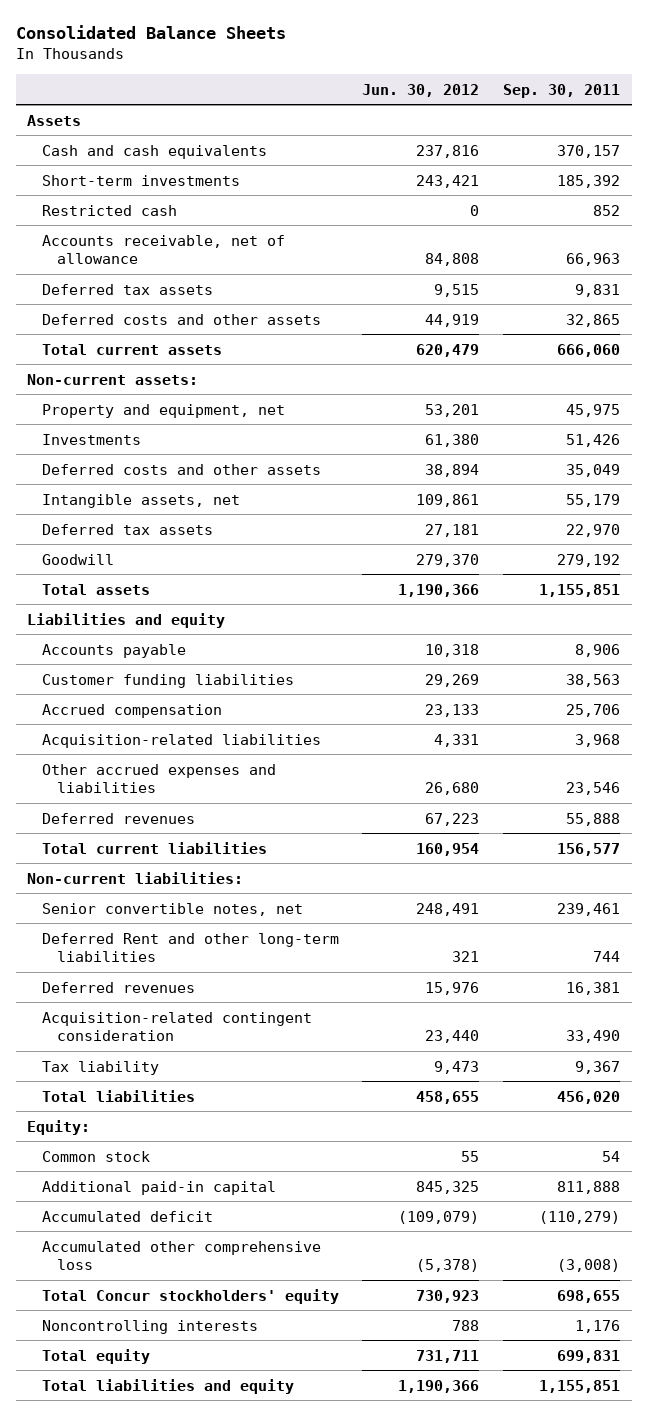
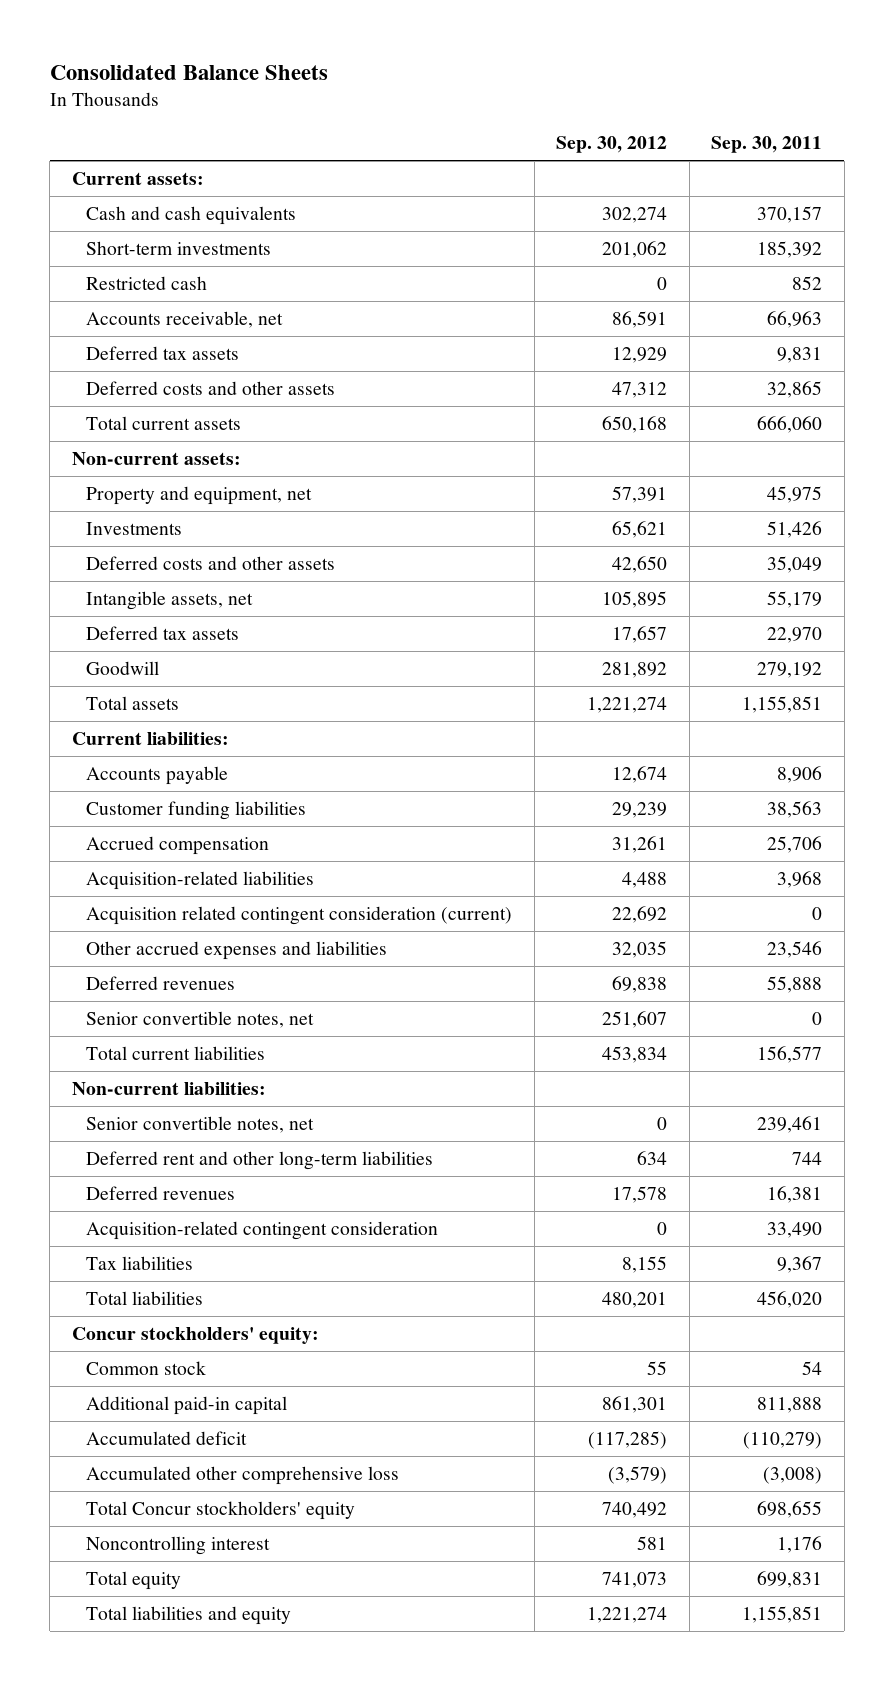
- | Jun. 30, 2012 | Sep. 30, 2011
+ | Sep. 30, 2012 | Sep. 30, 2011
- Assets
+ Current assets:
- Accounts receivable, net of allowance | 84,808 | 66,963
+ Accounts receivable, net | 86,591 | 66,963
- Liabilities and equity
+ Current liabilities:
+ Acquisition related contingent consideration (current) | 22,692 | 0
+ Senior convertible notes, net | 251,607 | 0
- Deferred Rent and other long-term liabilities | 321 | 744
+ Deferred rent and other long-term liabilities | 634 | 744
- Tax liability | 9,473 | 9,367
+ Tax liabilities | 8,155 | 9,367
- Equity:
+ Concur stockholders' equity:
- Noncontrolling interests | 788 | 1,176
+ Noncontrolling interest | 581 | 1,176

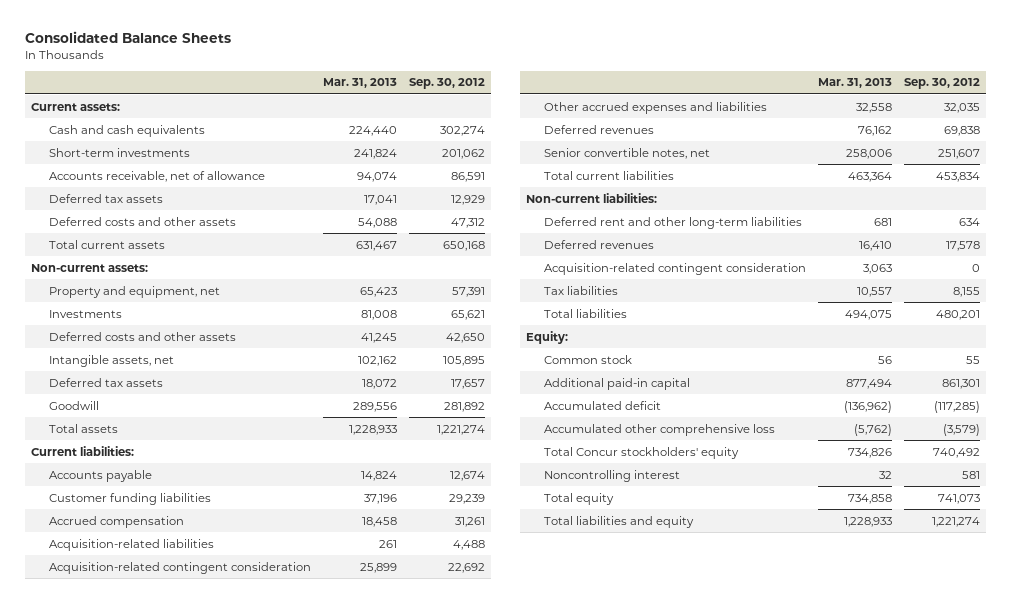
- | Sep. 30, 2012 | Sep. 30, 2011
+ | Mar. 31, 2013 | Sep. 30, 2012
- Restricted cash | 0 | 852
- Accounts receivable, net | 86,591 | 66,963
+ Accounts receivable, net of allowance | 94,074 | 86,591
- Acquisition related contingent consideration (current) | 22,692 | 0
+ Acquisition-related contingent consideration | 25,899 | 22,692
- Senior convertible notes, net | 0 | 239,461
- Concur stockholders' equity:
+ Equity:

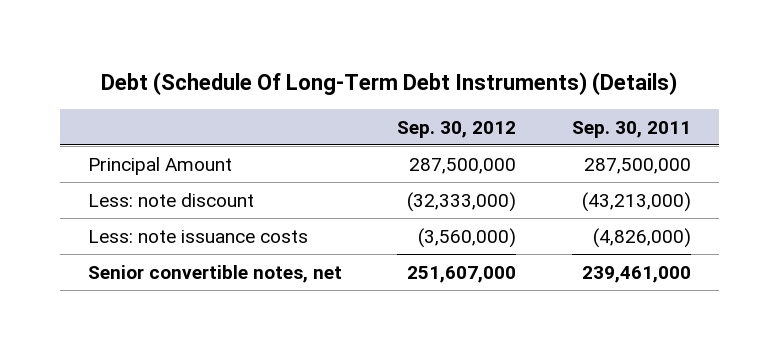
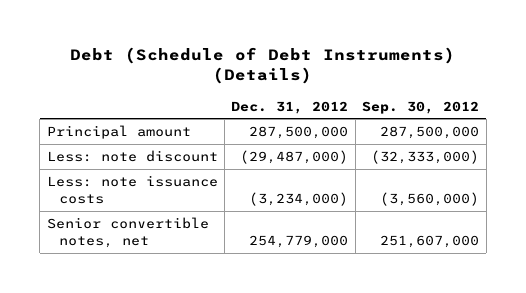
- Debt (Schedule Of Long-Term Debt Instruments) (Details)
+ Debt (Schedule of Debt Instruments) (Details)
- | Sep. 30, 2012 | Sep. 30, 2011
+ | Dec. 31, 2012 | Sep. 30, 2012
- Principal Amount | 287,500,000 | 287,500,000
+ Principal amount | 287,500,000 | 287,500,000

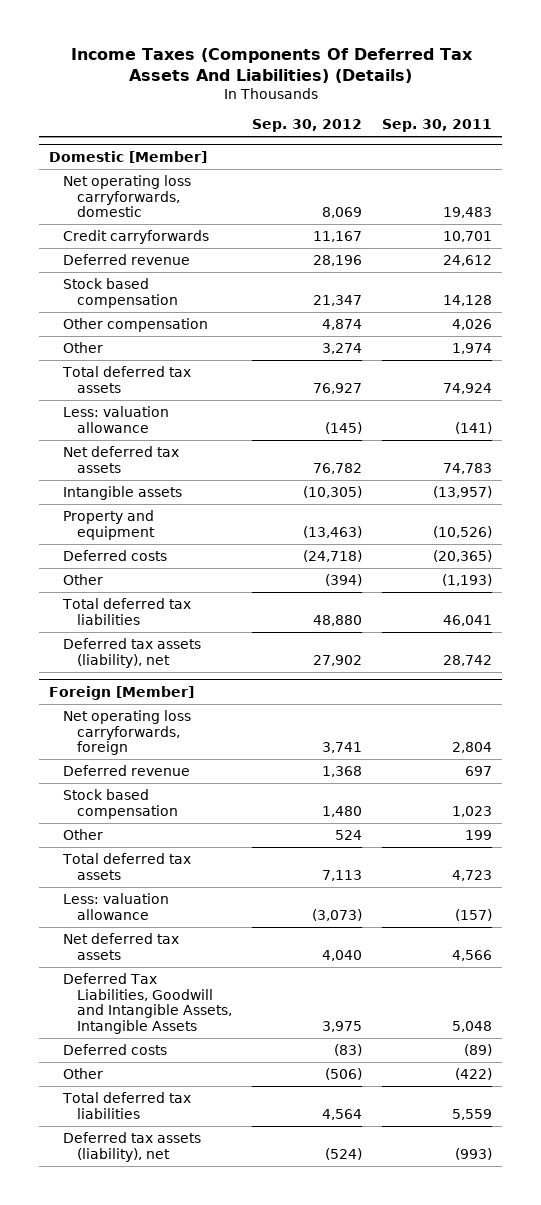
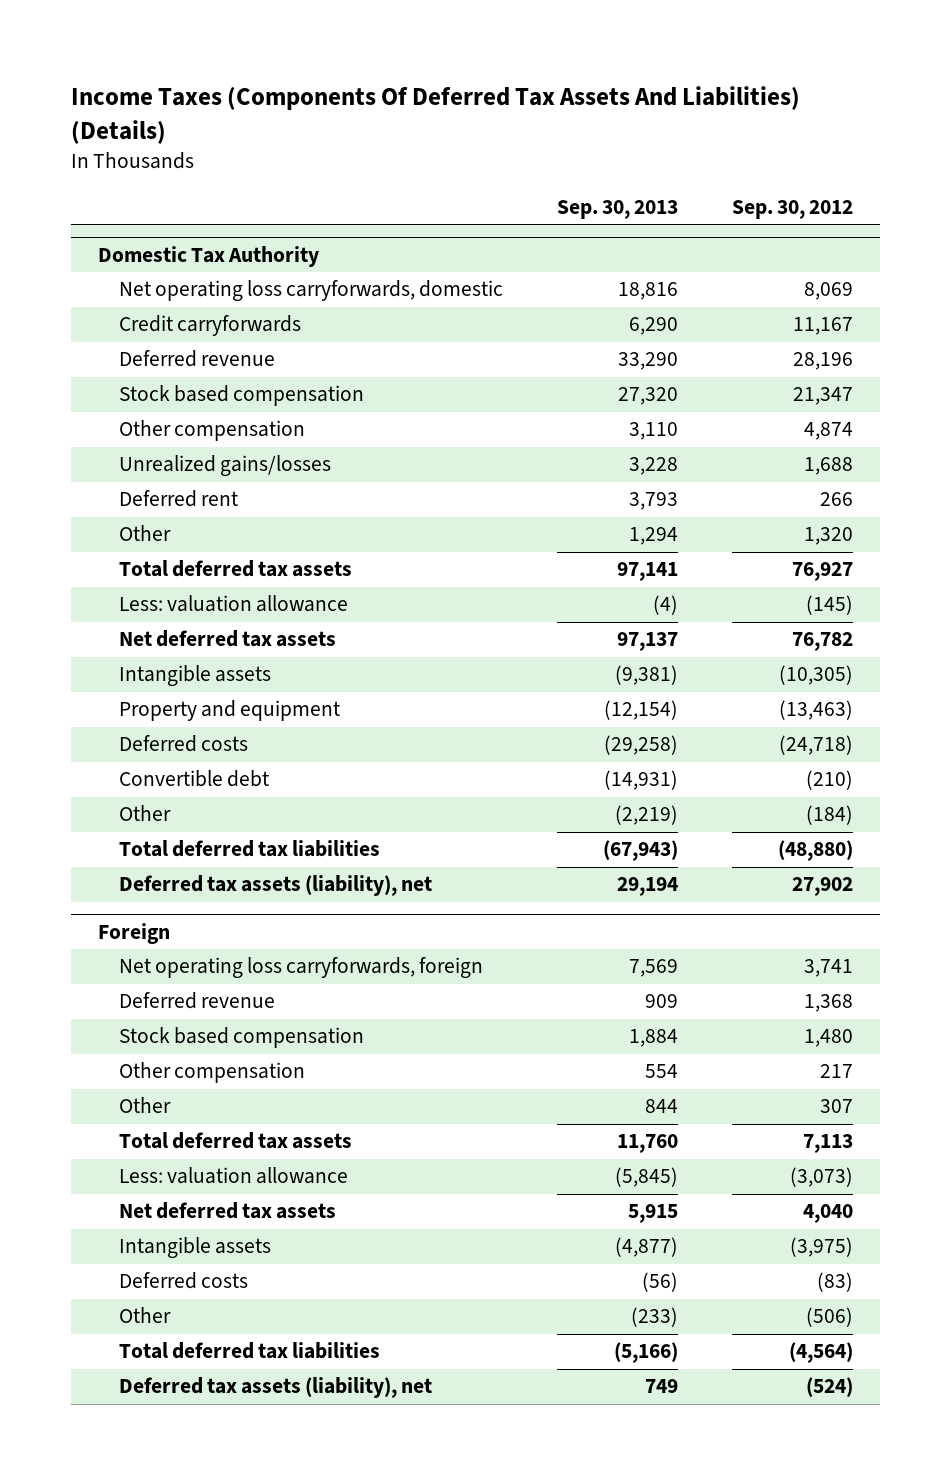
- | Sep. 30, 2012 | Sep. 30, 2011
+ | Sep. 30, 2013 | Sep. 30, 2012
- Domestic [Member]
+ Domestic Tax Authority
- Other | 3,274 | 1,974
+ Unrealized gains/losses | 3,228 | 1,688
+ Deferred rent | 3,793 | 266
+ Other | 1,294 | 1,320
- Other | (394) | (1,193)
- Total deferred tax liabilities | 48,880 | 46,041
+ Convertible debt | (14,931) | (210)
+ Other | (2,219) | (184)
+ Total deferred tax liabilities | (67,943) | (48,880)
- Foreign [Member]
+ Foreign
- Other | 524 | 199
+ Other compensation | 554 | 217
+ Other | 844 | 307
- Deferred Tax Liabilities, Goodwill and Intangible Assets, Intangible Assets | 3,975 | 5,048
+ Intangible assets | (4,877) | (3,975)
- Total deferred tax liabilities | 4,564 | 5,559
+ Total deferred tax liabilities | (5,166) | (4,564)

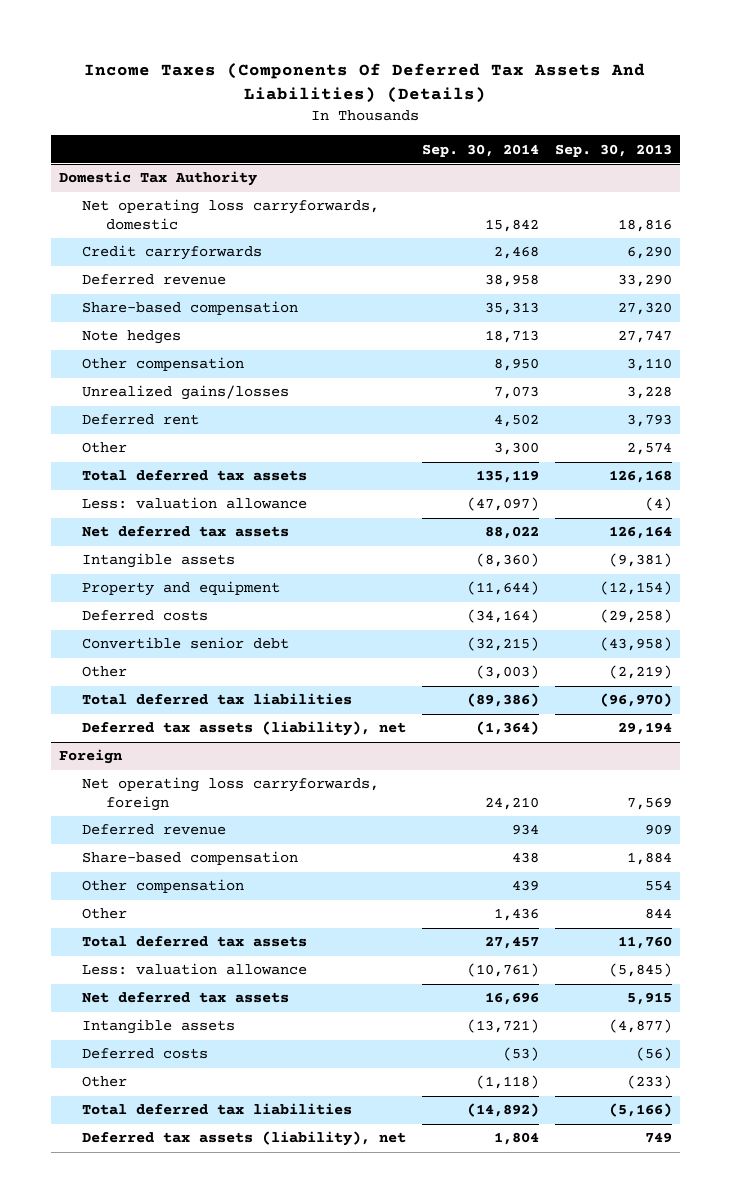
- | Sep. 30, 2013 | Sep. 30, 2012
+ | Sep. 30, 2014 | Sep. 30, 2013
@ Domestic Tax Authority
- Stock based compensation | 27,320 | 21,347
+ Share-based compensation | 35,313 | 27,320
+ Note hedges | 18,713 | 27,747
- Other | 1,294 | 1,320
- Total deferred tax assets | 97,141 | 76,927
+ Other | 3,300 | 2,574
+ Total deferred tax assets | 135,119 | 126,168
- Net deferred tax assets | 97,137 | 76,782
+ Net deferred tax assets | 88,022 | 126,164
- Convertible debt | (14,931) | (210)
+ Convertible senior debt | (32,215) | (43,958)
- Total deferred tax liabilities | (67,943) | (48,880)
+ Total deferred tax liabilities | (89,386) | (96,970)
@ Foreign
- Stock based compensation | 1,884 | 1,480
+ Share-based compensation | 438 | 1,884

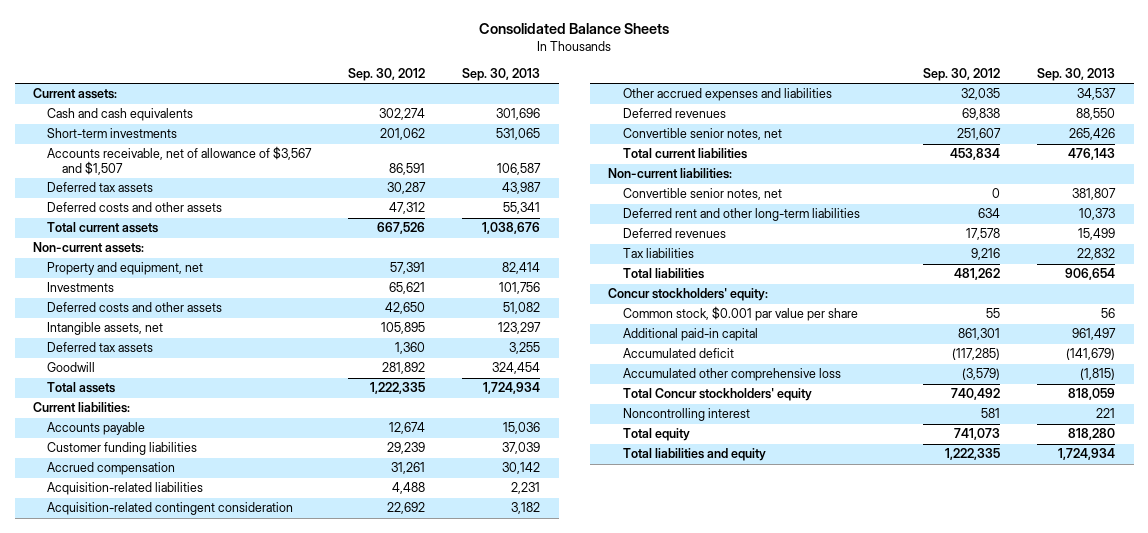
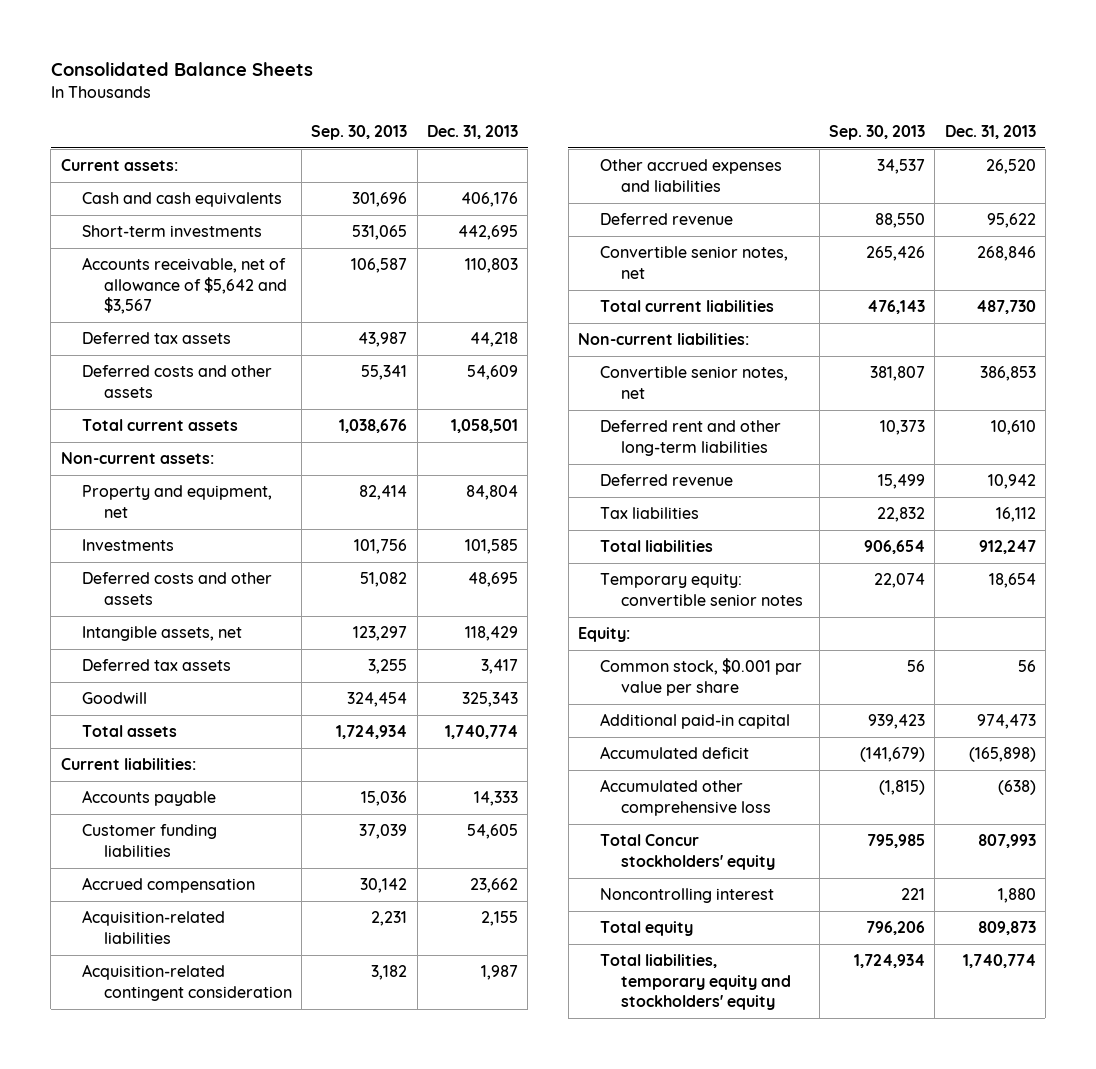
- | Sep. 30, 2012 | Sep. 30, 2013
+ | Sep. 30, 2013 | Dec. 31, 2013
- Accounts receivable, net of allowance of $3,567 and $1,507 | 86,591 | 106,587
+ Accounts receivable, net of allowance of $5,642 and $3,567 | 106,587 | 110,803
- Deferred revenues | 69,838 | 88,550
+ Deferred revenue | 88,550 | 95,622
- Deferred revenues | 17,578 | 15,499
+ Deferred revenue | 15,499 | 10,942
- Concur stockholders' equity:
+ Temporary equity: convertible senior notes | 22,074 | 18,654
+ Equity:
- Additional paid-in capital | 861,301 | 961,497
+ Additional paid-in capital | 939,423 | 974,473
- Total Concur stockholders' equity | 740,492 | 818,059
+ Total Concur stockholders' equity | 795,985 | 807,993
- Total equity | 741,073 | 818,280
- Total liabilities and equity | 1,222,335 | 1,724,934
+ Total equity | 796,206 | 809,873
+ Total liabilities, temporary equity and stockholders' equity | 1,724,934 | 1,740,774

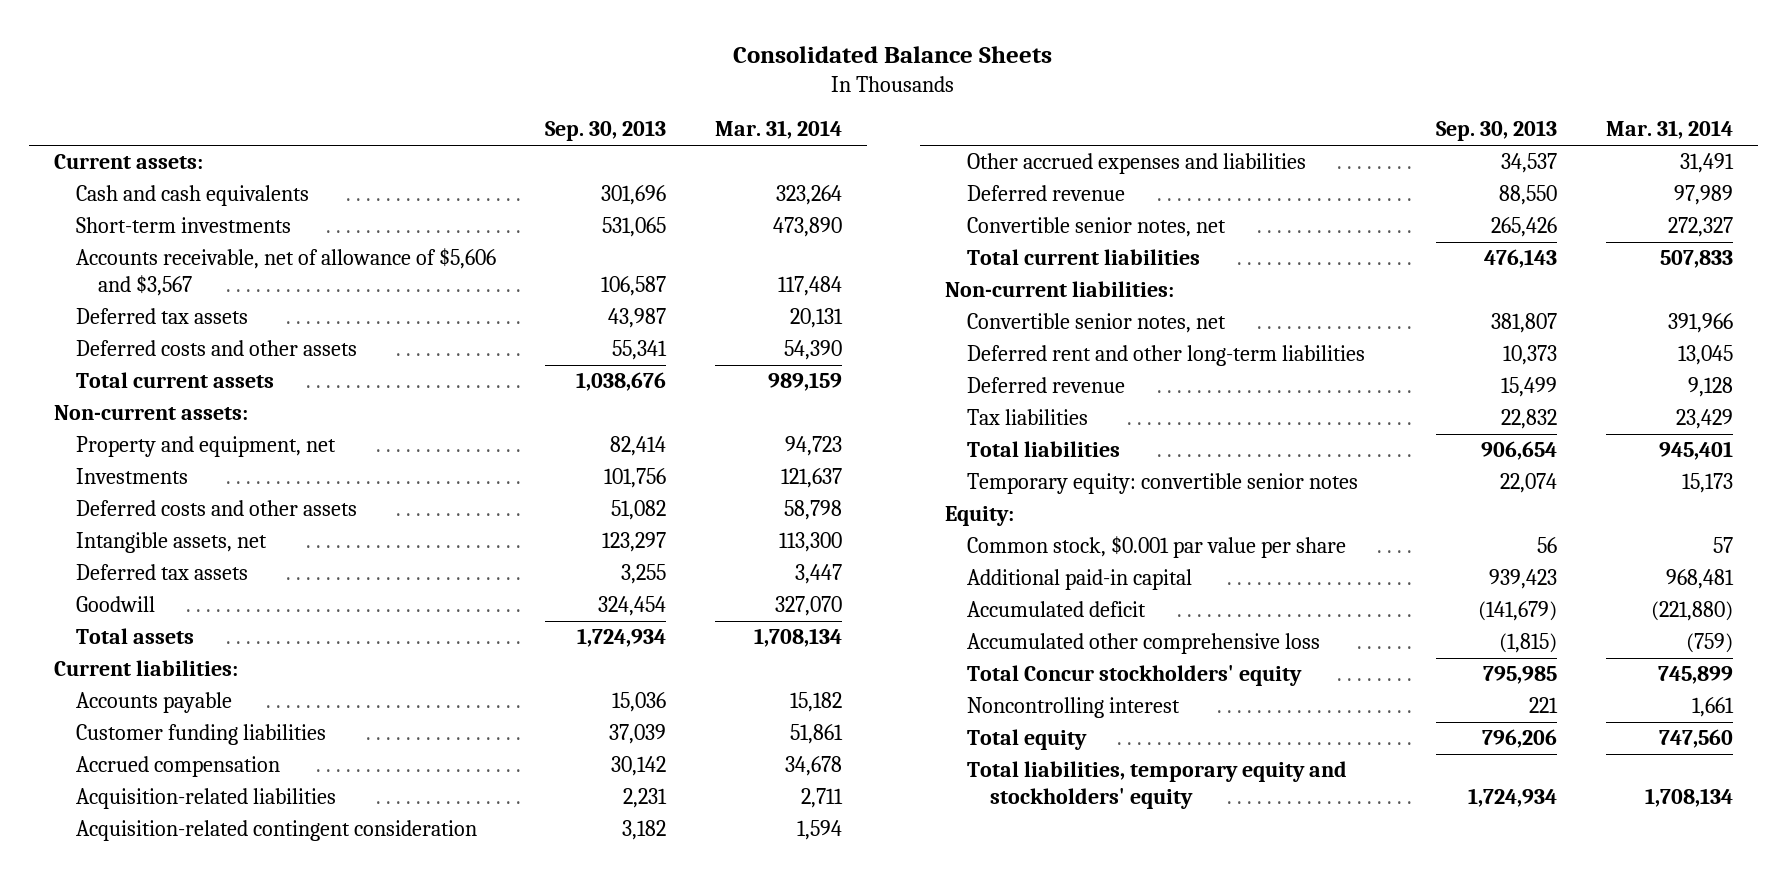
- | Sep. 30, 2013 | Dec. 31, 2013
+ | Sep. 30, 2013 | Mar. 31, 2014
- Accounts receivable, net of allowance of $5,642 and $3,567 | 106,587 | 110,803
+ Accounts receivable, net of allowance of $5,606 and $3,567 | 106,587 | 117,484

